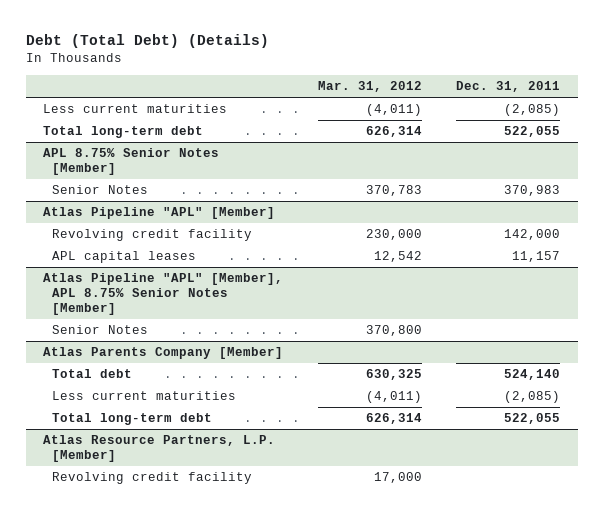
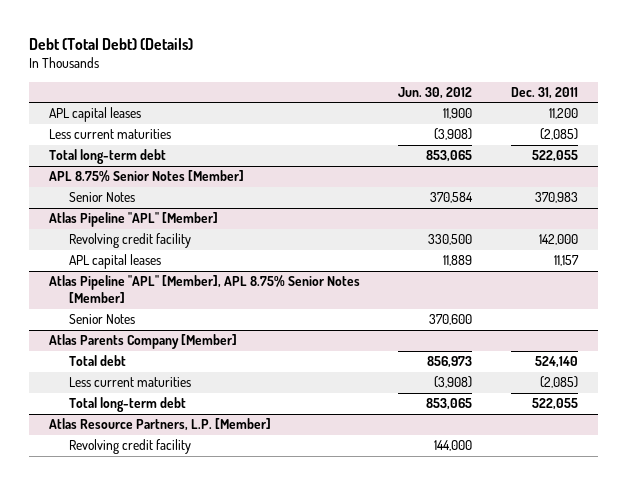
- | Mar. 31, 2012 | Dec. 31, 2011
+ | Jun. 30, 2012 | Dec. 31, 2011
+ APL capital leases | 11,900 | 11,200

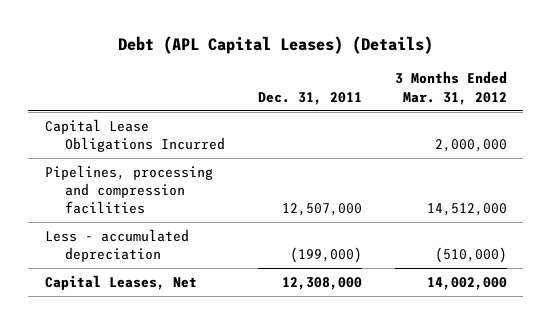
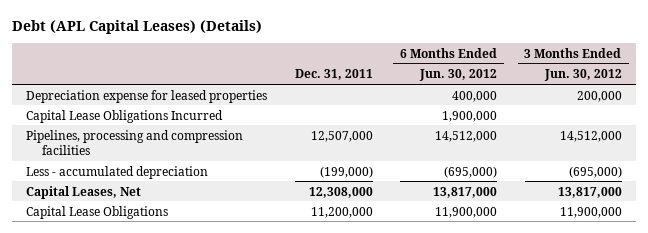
- | Dec. 31, 2011 | 3 Months Ended Mar. 31, 2012
+ | Dec. 31, 2011 | 6 Months Ended Jun. 30, 2012 | 3 Months Ended Jun. 30, 2012
+ Depreciation expense for leased properties | | 400,000 | 200,000
+ Capital Lease Obligations | 11,200,000 | 11,900,000 | 11,900,000

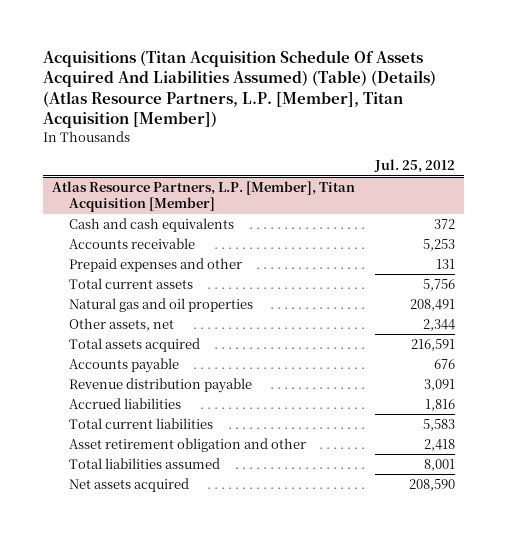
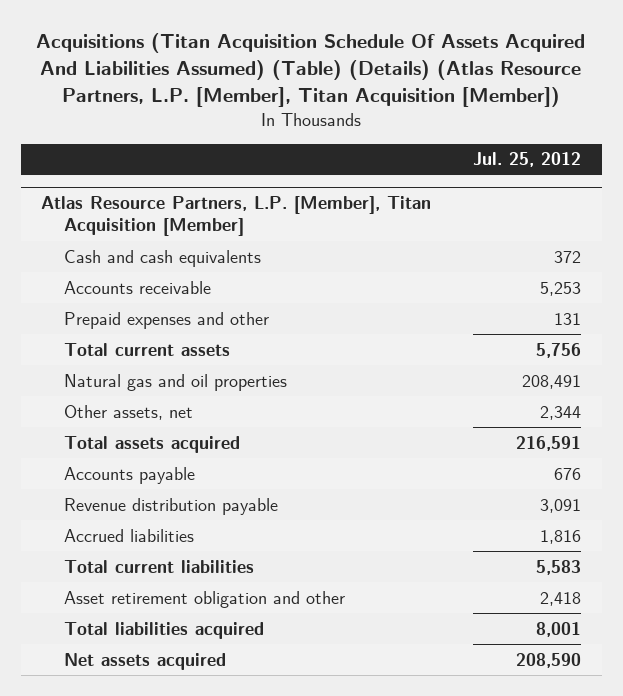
@ Atlas Resource Partners, L.P. [Member], Titan Acquisition [Member]
- Total liabilities assumed | 8,001
+ Total liabilities acquired | 8,001

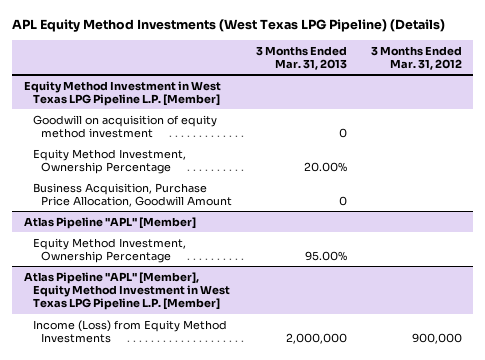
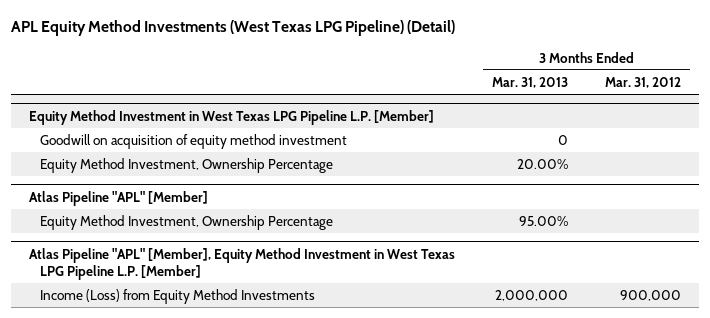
- APL Equity Method Investments (West Texas LPG Pipeline) (Details)
+ APL Equity Method Investments (West Texas LPG Pipeline) (Detail)
@ Equity Method Investment in West Texas LPG Pipeline L.P. [Member]
- Business Acquisition, Purchase Price Allocation, Goodwill Amount | 0 |

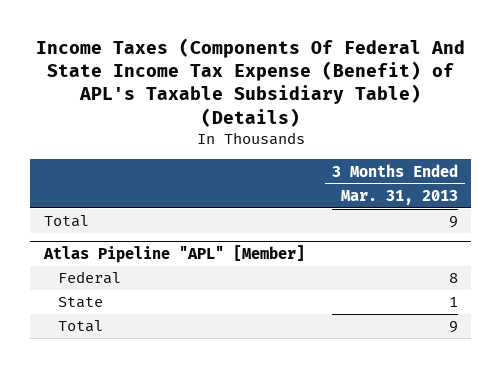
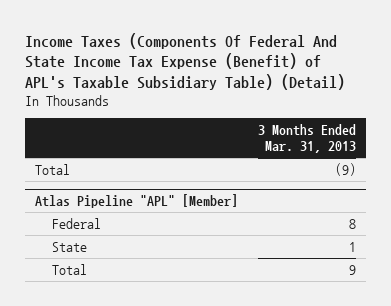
- Income Taxes (Components Of Federal And State Income Tax Expense (Benefit) of APL's Taxable Subsidiary Table) (Details)
+ Income Taxes (Components Of Federal And State Income Tax Expense (Benefit) of APL's Taxable Subsidiary Table) (Detail)
- Total | 9
+ Total | (9)

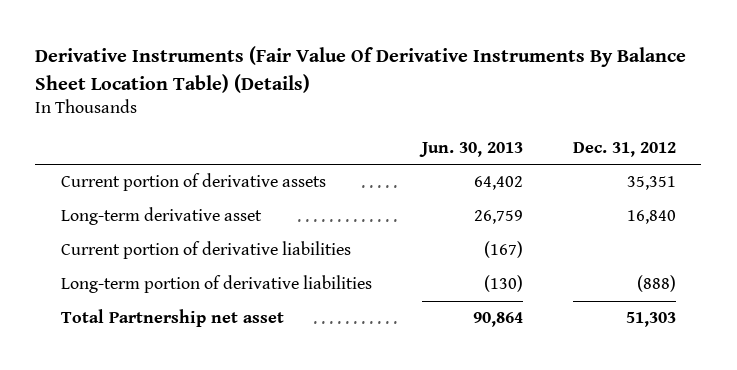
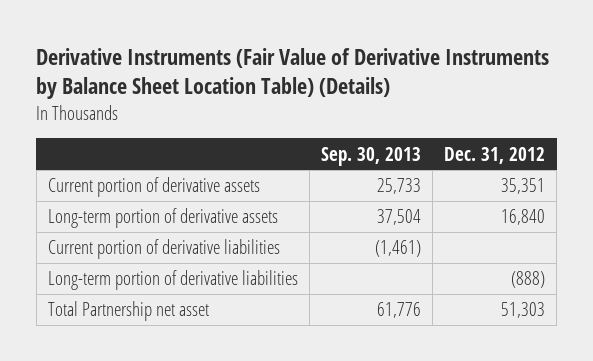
- Derivative Instruments (Fair Value Of Derivative Instruments By Balance Sheet Location Table) (Details)
+ Derivative Instruments (Fair Value of Derivative Instruments by Balance Sheet Location Table) (Details)
- | Jun. 30, 2013 | Dec. 31, 2012
+ | Sep. 30, 2013 | Dec. 31, 2012
- Long-term derivative asset | 26,759 | 16,840
+ Long-term portion of derivative assets | 37,504 | 16,840

